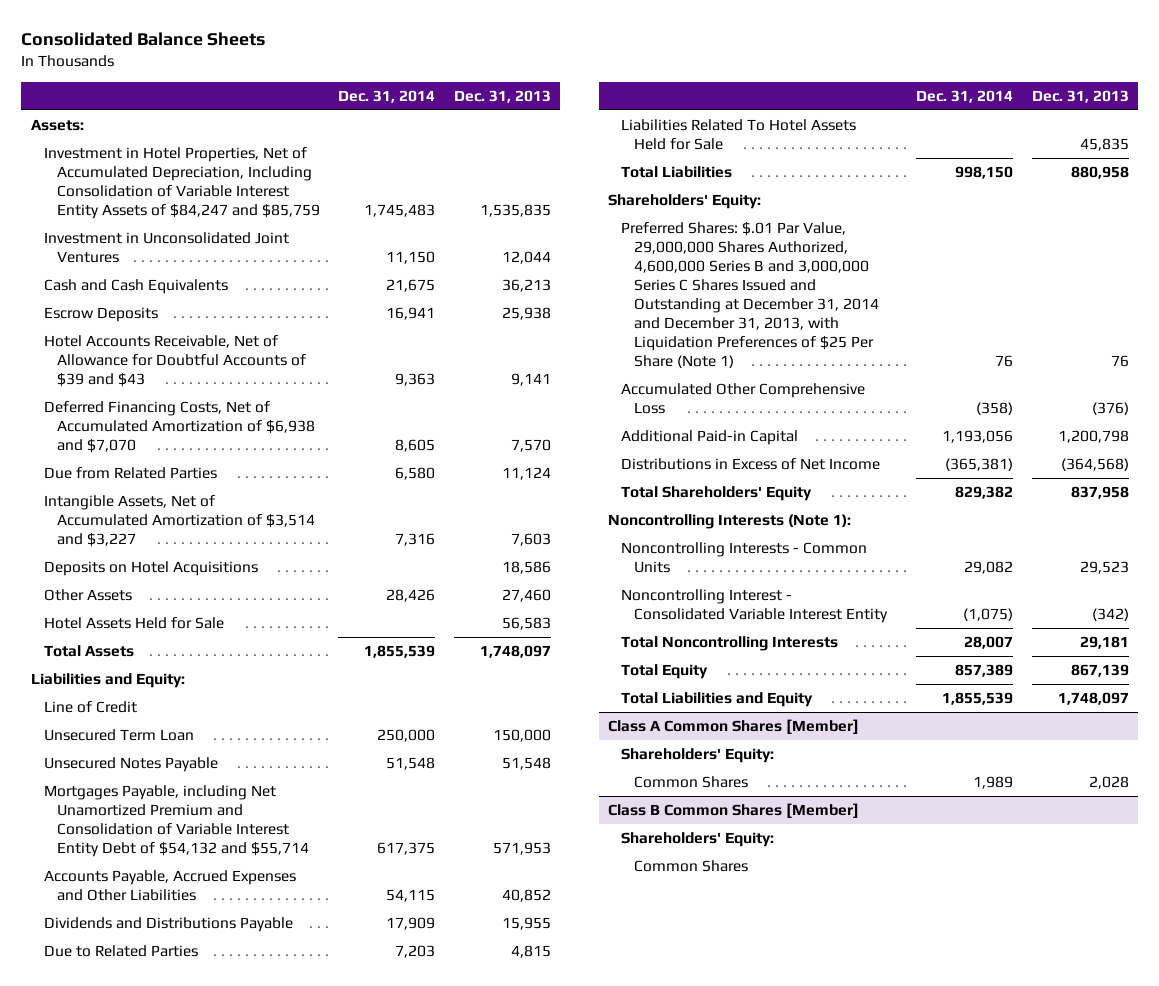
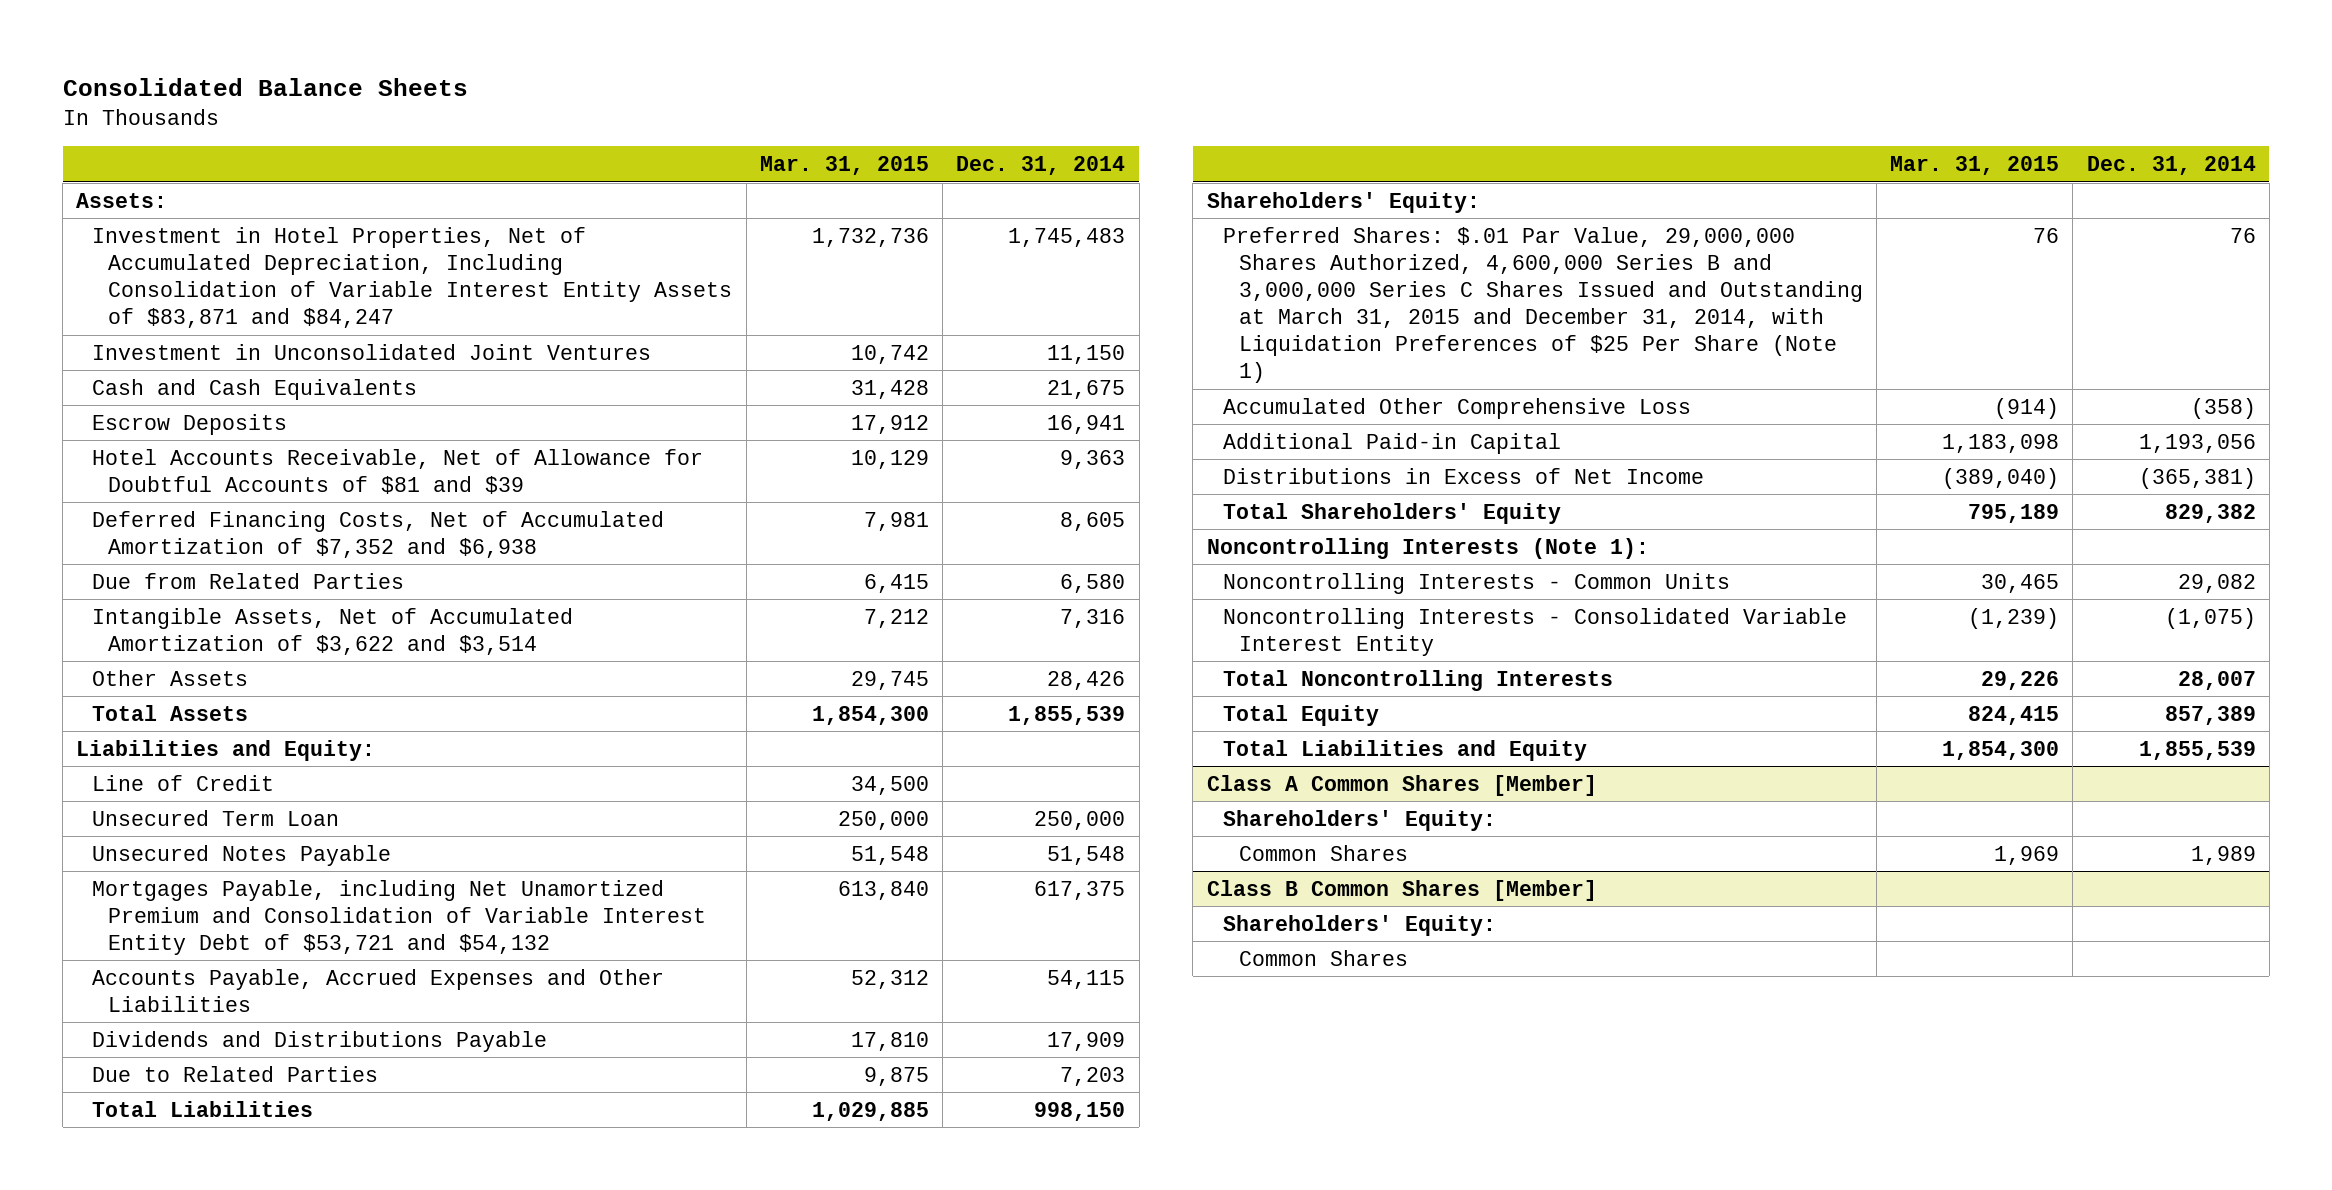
- | Dec. 31, 2014 | Dec. 31, 2013
+ | Mar. 31, 2015 | Dec. 31, 2014
- Investment in Hotel Properties, Net of Accumulated Depreciation, Including Consolidation of Variable Interest Entity Assets of $84,247 and $85,759 | 1,745,483 | 1,535,835
+ Investment in Hotel Properties, Net of Accumulated Depreciation, Including Consolidation of Variable Interest Entity Assets of $83,871 and $84,247 | 1,732,736 | 1,745,483
- Hotel Accounts Receivable, Net of Allowance for Doubtful Accounts of $39 and $43 | 9,363 | 9,141
- Deferred Financing Costs, Net of Accumulated Amortization of $6,938 and $7,070 | 8,605 | 7,570
+ Hotel Accounts Receivable, Net of Allowance for Doubtful Accounts of $81 and $39 | 10,129 | 9,363
+ Deferred Financing Costs, Net of Accumulated Amortization of $7,352 and $6,938 | 7,981 | 8,605
- Intangible Assets, Net of Accumulated Amortization of $3,514 and $3,227 | 7,316 | 7,603
- Deposits on Hotel Acquisitions | | 18,586
+ Intangible Assets, Net of Accumulated Amortization of $3,622 and $3,514 | 7,212 | 7,316
- Hotel Assets Held for Sale | | 56,583
- Mortgages Payable, including Net Unamortized Premium and Consolidation of Variable Interest Entity Debt of $54,132 and $55,714 | 617,375 | 571,953
+ Mortgages Payable, including Net Unamortized Premium and Consolidation of Variable Interest Entity Debt of $53,721 and $54,132 | 613,840 | 617,375
- Liabilities Related To Hotel Assets Held for Sale | | 45,835
- Preferred Shares: $.01 Par Value, 29,000,000 Shares Authorized, 4,600,000 Series B and 3,000,000 Series C Shares Issued and Outstanding at December 31, 2014 and December 31, 2013, with Liquidation Preferences of $25 Per Share (Note 1) | 76 | 76
+ Preferred Shares: $.01 Par Value, 29,000,000 Shares Authorized, 4,600,000 Series B and 3,000,000 Series C Shares Issued and Outstanding at March 31, 2015 and December 31, 2014, with Liquidation Preferences of $25 Per Share (Note 1) | 76 | 76
- Noncontrolling Interest - Consolidated Variable Interest Entity | (1,075) | (342)
+ Noncontrolling Interests - Consolidated Variable Interest Entity | (1,239) | (1,075)

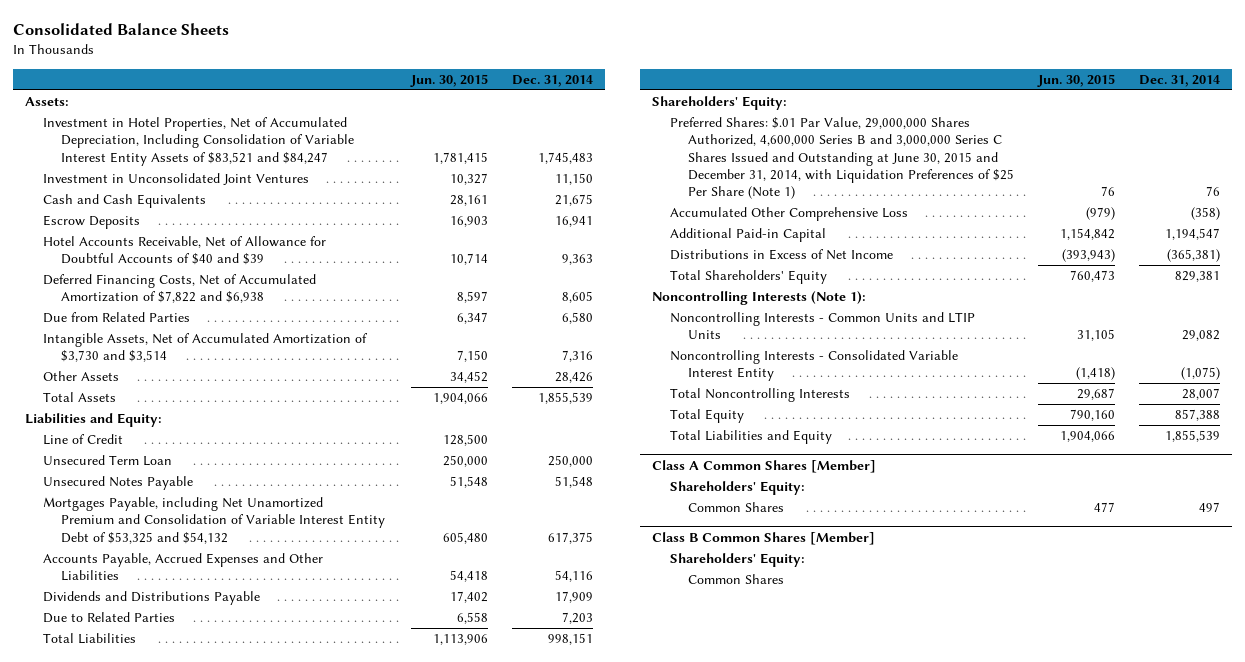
- | Mar. 31, 2015 | Dec. 31, 2014
+ | Jun. 30, 2015 | Dec. 31, 2014
- Investment in Hotel Properties, Net of Accumulated Depreciation, Including Consolidation of Variable Interest Entity Assets of $83,871 and $84,247 | 1,732,736 | 1,745,483
+ Investment in Hotel Properties, Net of Accumulated Depreciation, Including Consolidation of Variable Interest Entity Assets of $83,521 and $84,247 | 1,781,415 | 1,745,483
- Hotel Accounts Receivable, Net of Allowance for Doubtful Accounts of $81 and $39 | 10,129 | 9,363
- Deferred Financing Costs, Net of Accumulated Amortization of $7,352 and $6,938 | 7,981 | 8,605
+ Hotel Accounts Receivable, Net of Allowance for Doubtful Accounts of $40 and $39 | 10,714 | 9,363
+ Deferred Financing Costs, Net of Accumulated Amortization of $7,822 and $6,938 | 8,597 | 8,605
- Intangible Assets, Net of Accumulated Amortization of $3,622 and $3,514 | 7,212 | 7,316
+ Intangible Assets, Net of Accumulated Amortization of $3,730 and $3,514 | 7,150 | 7,316
- Mortgages Payable, including Net Unamortized Premium and Consolidation of Variable Interest Entity Debt of $53,721 and $54,132 | 613,840 | 617,375
- Accounts Payable, Accrued Expenses and Other Liabilities | 52,312 | 54,115
+ Mortgages Payable, including Net Unamortized Premium and Consolidation of Variable Interest Entity Debt of $53,325 and $54,132 | 605,480 | 617,375
+ Accounts Payable, Accrued Expenses and Other Liabilities | 54,418 | 54,116
- Total Liabilities | 1,029,885 | 998,150
+ Total Liabilities | 1,113,906 | 998,151
- Preferred Shares: $.01 Par Value, 29,000,000 Shares Authorized, 4,600,000 Series B and 3,000,000 Series C Shares Issued and Outstanding at March 31, 2015 and December 31, 2014, with Liquidation Preferences of $25 Per Share (Note 1) | 76 | 76
+ Preferred Shares: $.01 Par Value, 29,000,000 Shares Authorized, 4,600,000 Series B and 3,000,000 Series C Shares Issued and Outstanding at June 30, 2015 and December 31, 2014, with Liquidation Preferences of $25 Per Share (Note 1) | 76 | 76
- Additional Paid-in Capital | 1,183,098 | 1,193,056
+ Additional Paid-in Capital | 1,154,842 | 1,194,547
- Total Shareholders' Equity | 795,189 | 829,382
+ Total Shareholders' Equity | 760,473 | 829,381
- Noncontrolling Interests - Common Units | 30,465 | 29,082
+ Noncontrolling Interests - Common Units and LTIP Units | 31,105 | 29,082
- Total Equity | 824,415 | 857,389
+ Total Equity | 790,160 | 857,388
@ Class A Common Shares [Member]
- Common Shares | 1,969 | 1,989
+ Common Shares | 477 | 497

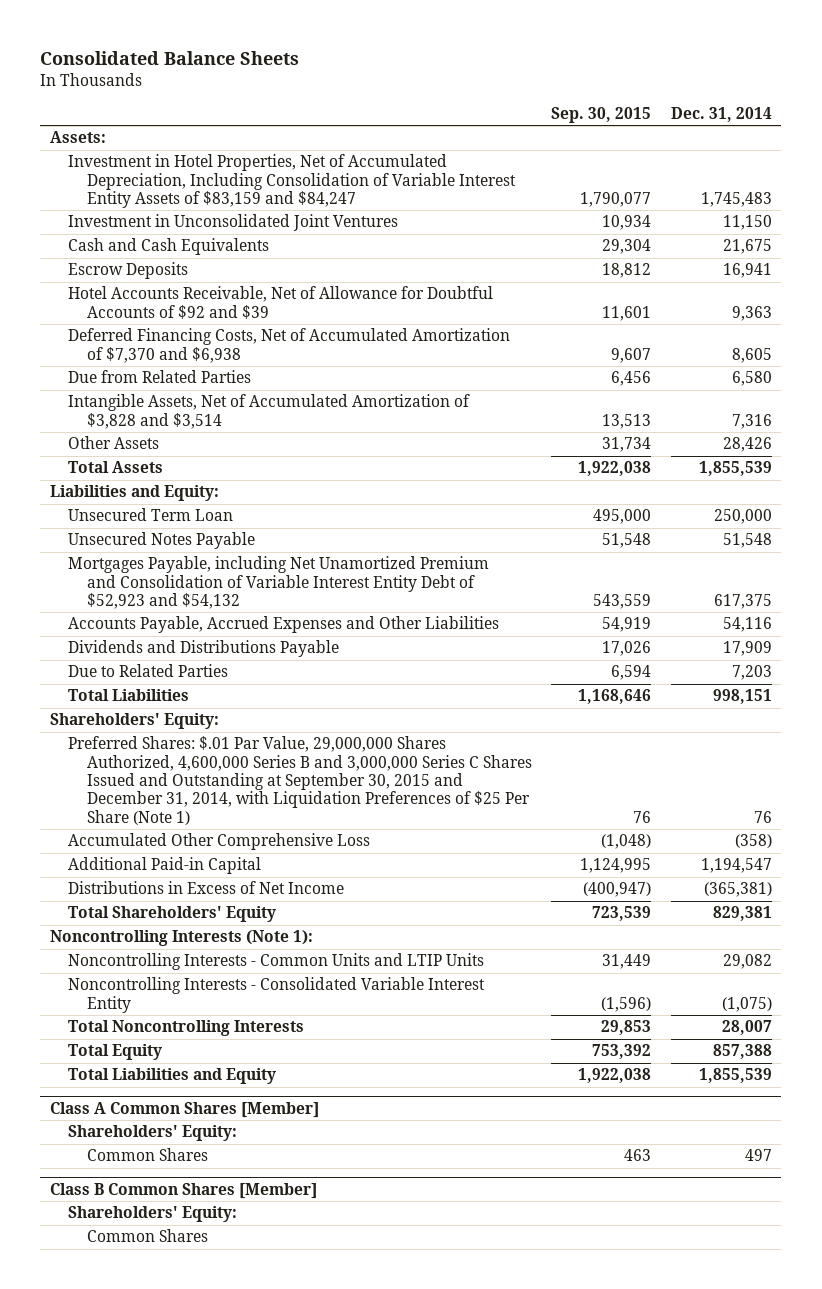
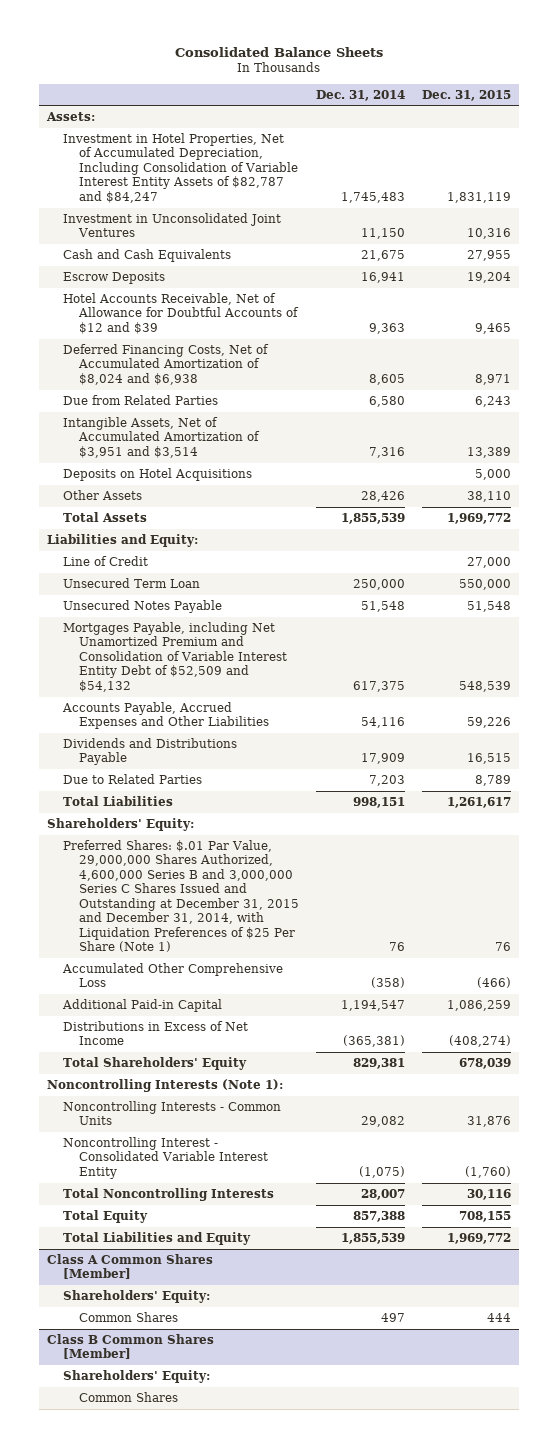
- | Sep. 30, 2015 | Dec. 31, 2014
+ | Dec. 31, 2014 | Dec. 31, 2015
- Investment in Hotel Properties, Net of Accumulated Depreciation, Including Consolidation of Variable Interest Entity Assets of $83,159 and $84,247 | 1,790,077 | 1,745,483
+ Investment in Hotel Properties, Net of Accumulated Depreciation, Including Consolidation of Variable Interest Entity Assets of $82,787 and $84,247 | 1,745,483 | 1,831,119
- Hotel Accounts Receivable, Net of Allowance for Doubtful Accounts of $92 and $39 | 11,601 | 9,363
- Deferred Financing Costs, Net of Accumulated Amortization of $7,370 and $6,938 | 9,607 | 8,605
+ Hotel Accounts Receivable, Net of Allowance for Doubtful Accounts of $12 and $39 | 9,363 | 9,465
+ Deferred Financing Costs, Net of Accumulated Amortization of $8,024 and $6,938 | 8,605 | 8,971
- Intangible Assets, Net of Accumulated Amortization of $3,828 and $3,514 | 13,513 | 7,316
+ Intangible Assets, Net of Accumulated Amortization of $3,951 and $3,514 | 7,316 | 13,389
+ Deposits on Hotel Acquisitions | | 5,000
+ Line of Credit | | 27,000
- Mortgages Payable, including Net Unamortized Premium and Consolidation of Variable Interest Entity Debt of $52,923 and $54,132 | 543,559 | 617,375
+ Mortgages Payable, including Net Unamortized Premium and Consolidation of Variable Interest Entity Debt of $52,509 and $54,132 | 617,375 | 548,539
- Preferred Shares: $.01 Par Value, 29,000,000 Shares Authorized, 4,600,000 Series B and 3,000,000 Series C Shares Issued and Outstanding at September 30, 2015 and December 31, 2014, with Liquidation Preferences of $25 Per Share (Note 1) | 76 | 76
+ Preferred Shares: $.01 Par Value, 29,000,000 Shares Authorized, 4,600,000 Series B and 3,000,000 Series C Shares Issued and Outstanding at December 31, 2015 and December 31, 2014, with Liquidation Preferences of $25 Per Share (Note 1) | 76 | 76
- Noncontrolling Interests - Common Units and LTIP Units | 31,449 | 29,082
- Noncontrolling Interests - Consolidated Variable Interest Entity | (1,596) | (1,075)
+ Noncontrolling Interests - Common Units | 29,082 | 31,876
+ Noncontrolling Interest - Consolidated Variable Interest Entity | (1,075) | (1,760)

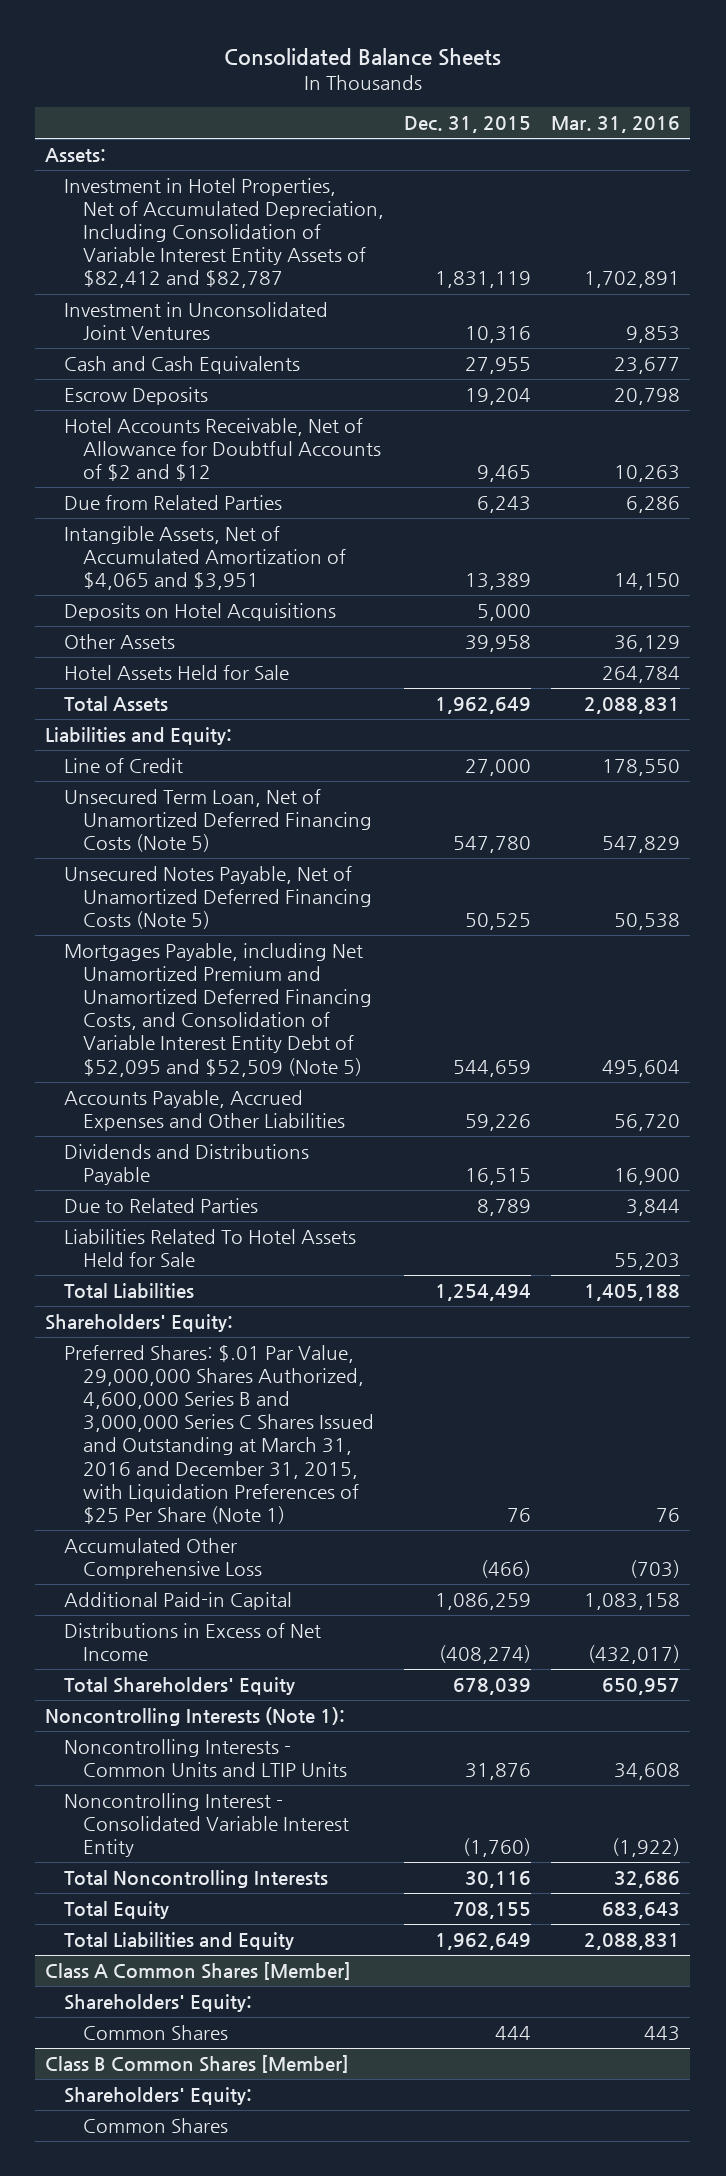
- | Dec. 31, 2014 | Dec. 31, 2015
+ | Dec. 31, 2015 | Mar. 31, 2016
- Investment in Hotel Properties, Net of Accumulated Depreciation, Including Consolidation of Variable Interest Entity Assets of $82,787 and $84,247 | 1,745,483 | 1,831,119
+ Investment in Hotel Properties, Net of Accumulated Depreciation, Including Consolidation of Variable Interest Entity Assets of $82,412 and $82,787 | 1,831,119 | 1,702,891
- Hotel Accounts Receivable, Net of Allowance for Doubtful Accounts of $12 and $39 | 9,363 | 9,465
- Deferred Financing Costs, Net of Accumulated Amortization of $8,024 and $6,938 | 8,605 | 8,971
+ Hotel Accounts Receivable, Net of Allowance for Doubtful Accounts of $2 and $12 | 9,465 | 10,263
- Intangible Assets, Net of Accumulated Amortization of $3,951 and $3,514 | 7,316 | 13,389
+ Intangible Assets, Net of Accumulated Amortization of $4,065 and $3,951 | 13,389 | 14,150
- Other Assets | 28,426 | 38,110
- Total Assets | 1,855,539 | 1,969,772
+ Other Assets | 39,958 | 36,129
+ Hotel Assets Held for Sale | | 264,784
+ Total Assets | 1,962,649 | 2,088,831
- Unsecured Term Loan | 250,000 | 550,000
- Unsecured Notes Payable | 51,548 | 51,548
- Mortgages Payable, including Net Unamortized Premium and Consolidation of Variable Interest Entity Debt of $52,509 and $54,132 | 617,375 | 548,539
+ Unsecured Term Loan, Net of Unamortized Deferred Financing Costs (Note 5) | 547,780 | 547,829
+ Unsecured Notes Payable, Net of Unamortized Deferred Financing Costs (Note 5) | 50,525 | 50,538
+ Mortgages Payable, including Net Unamortized Premium and Unamortized Deferred Financing Costs, and Consolidation of Variable Interest Entity Debt of $52,095 and $52,509 (Note 5) | 544,659 | 495,604
- Total Liabilities | 998,151 | 1,261,617
+ Liabilities Related To Hotel Assets Held for Sale | | 55,203
+ Total Liabilities | 1,254,494 | 1,405,188
- Preferred Shares: $.01 Par Value, 29,000,000 Shares Authorized, 4,600,000 Series B and 3,000,000 Series C Shares Issued and Outstanding at December 31, 2015 and December 31, 2014, with Liquidation Preferences of $25 Per Share (Note 1) | 76 | 76
+ Preferred Shares: $.01 Par Value, 29,000,000 Shares Authorized, 4,600,000 Series B and 3,000,000 Series C Shares Issued and Outstanding at March 31, 2016 and December 31, 2015, with Liquidation Preferences of $25 Per Share (Note 1) | 76 | 76
- Noncontrolling Interests - Common Units | 29,082 | 31,876
+ Noncontrolling Interests - Common Units and LTIP Units | 31,876 | 34,608
- Total Liabilities and Equity | 1,855,539 | 1,969,772
+ Total Liabilities and Equity | 1,962,649 | 2,088,831

